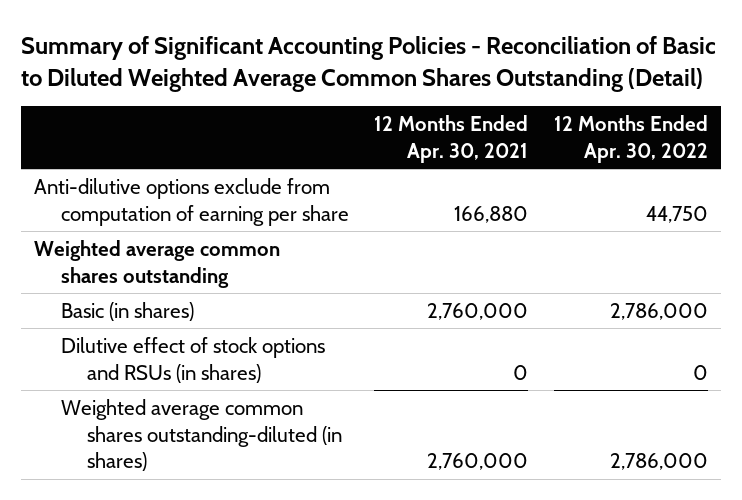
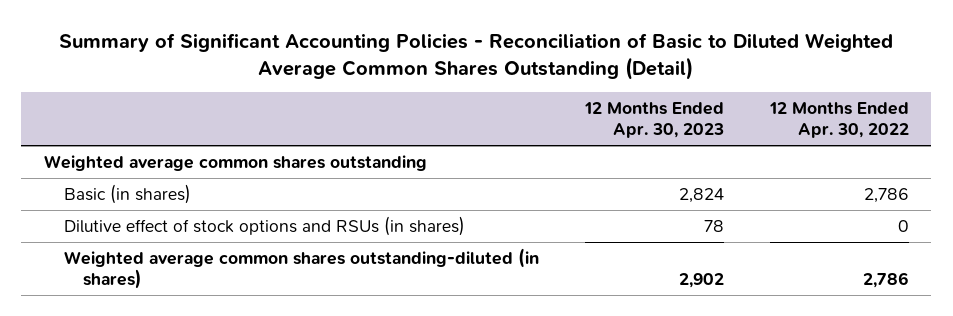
- | 12 Months Ended Apr. 30, 2021 | 12 Months Ended Apr. 30, 2022
+ | 12 Months Ended Apr. 30, 2023 | 12 Months Ended Apr. 30, 2022
- Anti-dilutive options exclude from computation of earning per share | 166,880 | 44,750
- Basic (in shares) | 2,760,000 | 2,786,000
+ Basic (in shares) | 2,824 | 2,786
- Weighted average common shares outstanding-diluted (in shares) | 2,760,000 | 2,786,000
+ Weighted average common shares outstanding-diluted (in shares) | 2,902 | 2,786

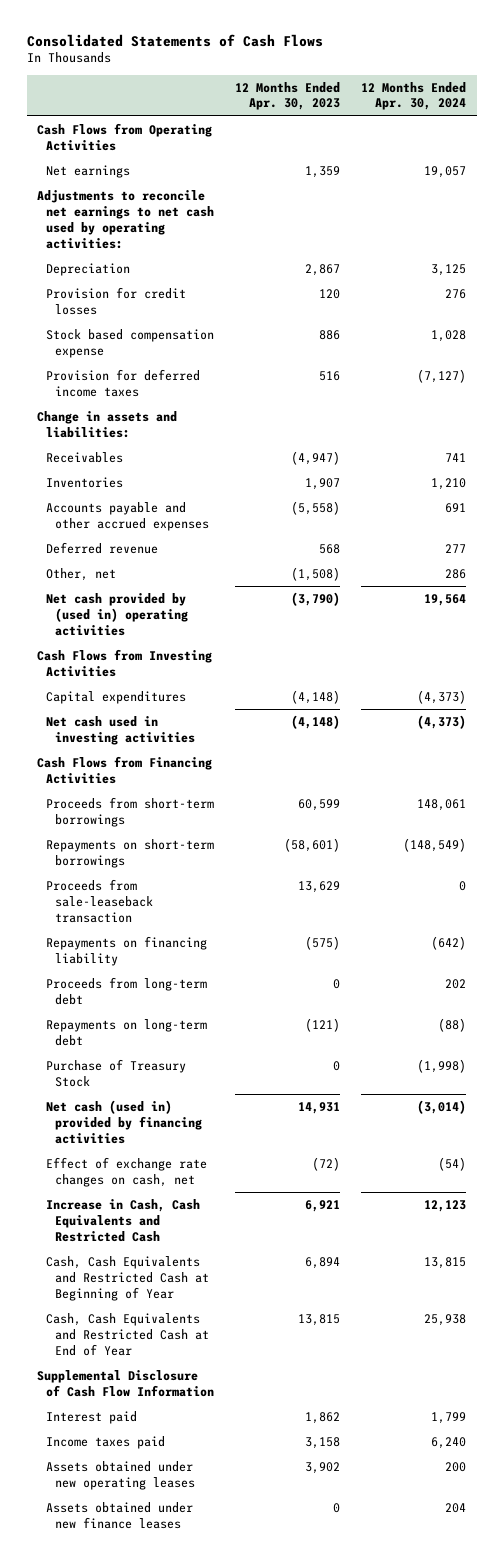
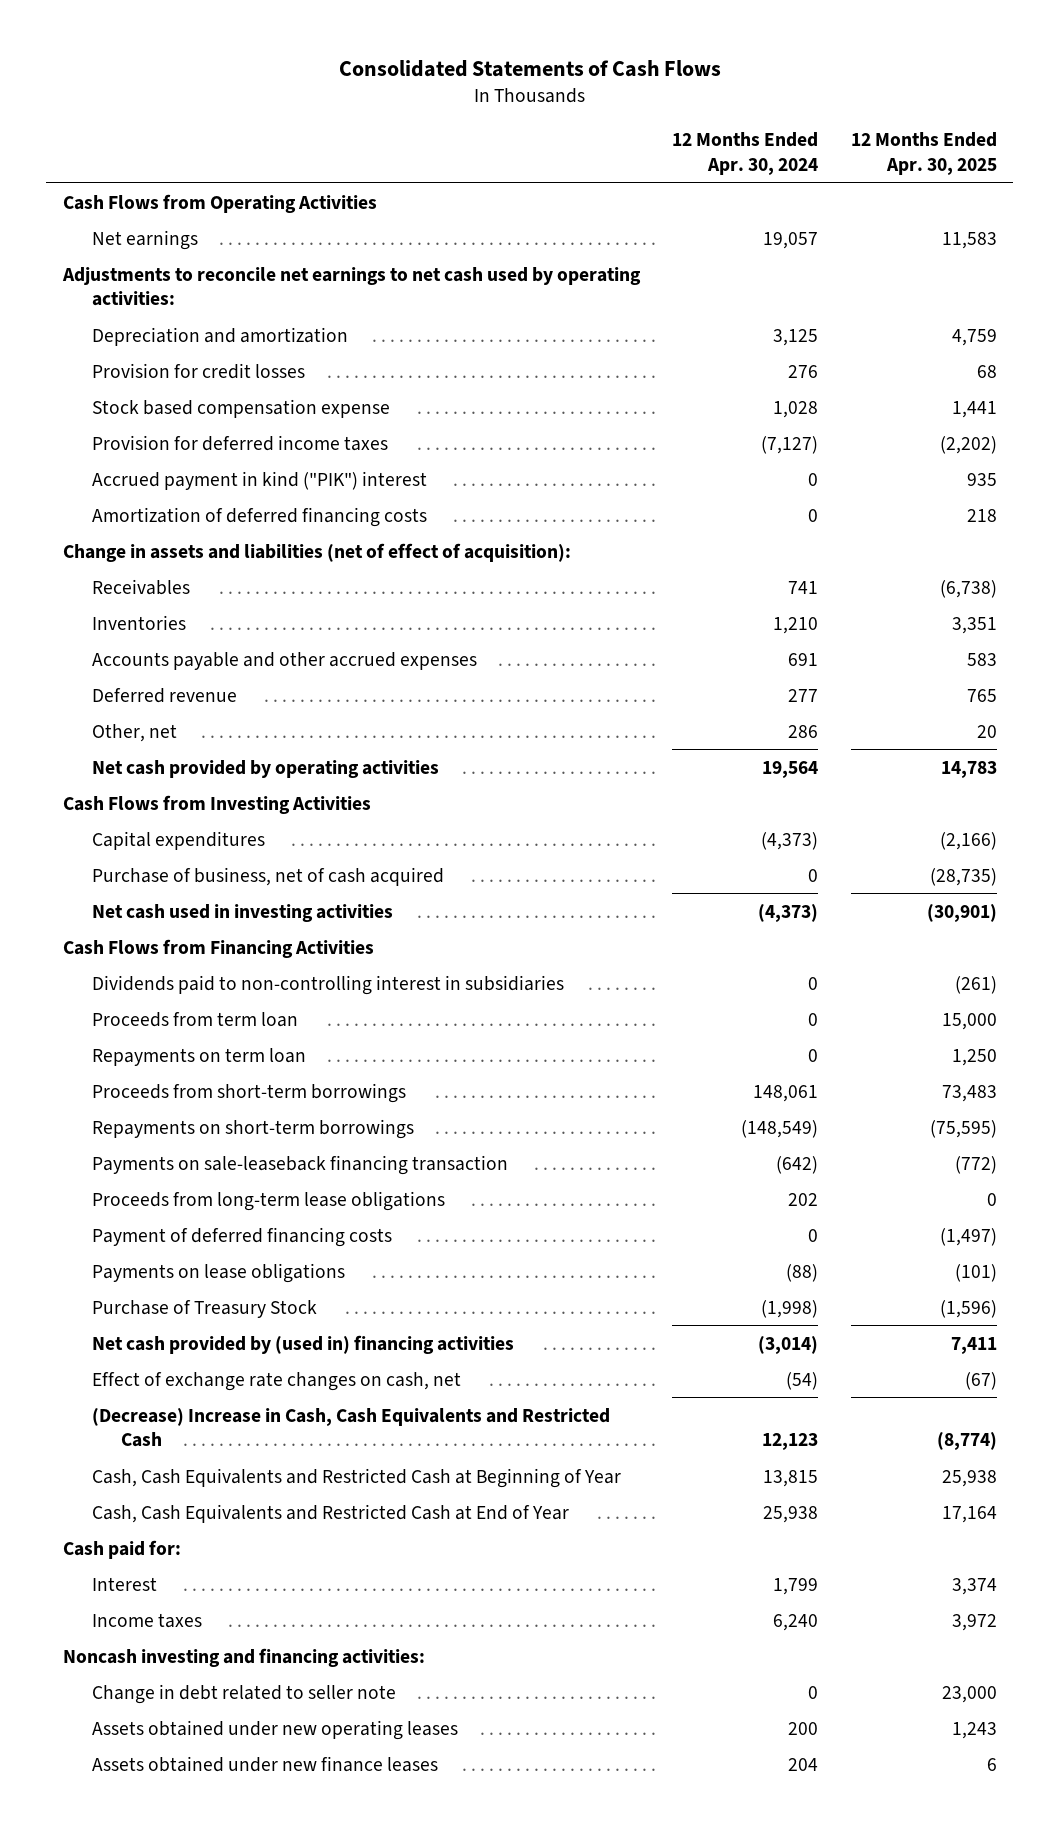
- | 12 Months Ended Apr. 30, 2023 | 12 Months Ended Apr. 30, 2024
+ | 12 Months Ended Apr. 30, 2024 | 12 Months Ended Apr. 30, 2025
- Depreciation | 2,867 | 3,125
+ Depreciation and amortization | 3,125 | 4,759
- Change in assets and liabilities:
+ Accrued payment in kind ("PIK") interest | 0 | 935
+ Amortization of deferred financing costs | 0 | 218
+ Change in assets and liabilities (net of effect of acquisition):
- Net cash provided by (used in) operating activities | (3,790) | 19,564
+ Net cash provided by operating activities | 19,564 | 14,783
+ Purchase of business, net of cash acquired | 0 | (28,735)
+ Dividends paid to non-controlling interest in subsidiaries | 0 | (261)
+ Proceeds from term loan | 0 | 15,000
+ Repayments on term loan | 0 | 1,250
- Proceeds from sale-leaseback transaction | 13,629 | 0
- Repayments on financing liability | (575) | (642)
- Proceeds from long-term debt | 0 | 202
- Repayments on long-term debt | (121) | (88)
+ Payments on sale-leaseback financing transaction | (642) | (772)
+ Proceeds from long-term lease obligations | 202 | 0
+ Payment of deferred financing costs | 0 | (1,497)
+ Payments on lease obligations | (88) | (101)
- Net cash (used in) provided by financing activities | 14,931 | (3,014)
+ Net cash provided by (used in) financing activities | (3,014) | 7,411
- Increase in Cash, Cash Equivalents and Restricted Cash | 6,921 | 12,123
+ (Decrease) Increase in Cash, Cash Equivalents and Restricted Cash | 12,123 | (8,774)
- Supplemental Disclosure of Cash Flow Information
- Interest paid | 1,862 | 1,799
- Income taxes paid | 3,158 | 6,240
+ Cash paid for:
+ Interest | 1,799 | 3,374
+ Income taxes | 6,240 | 3,972
+ Noncash investing and financing activities:
+ Change in debt related to seller note | 0 | 23,000

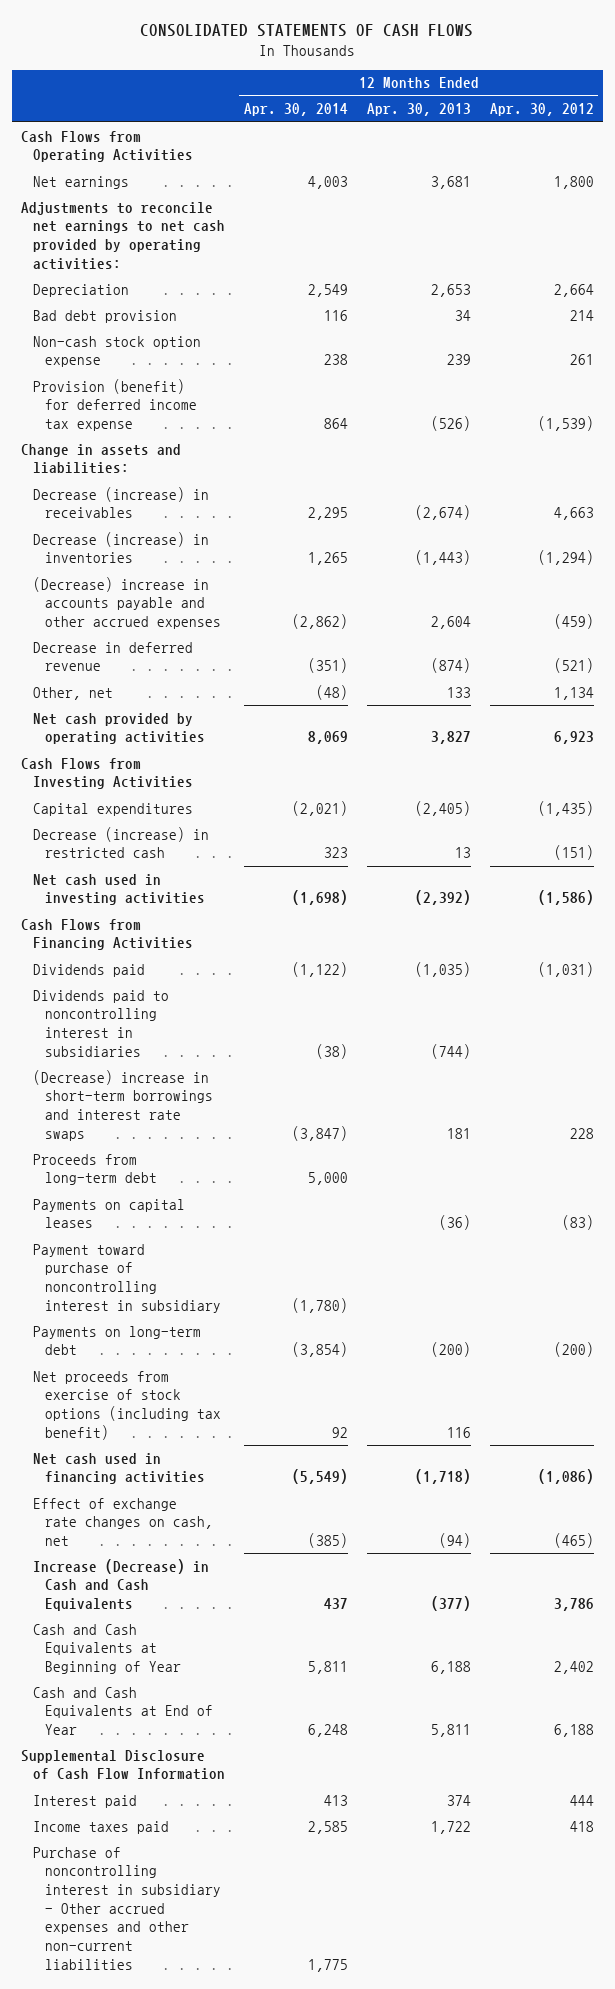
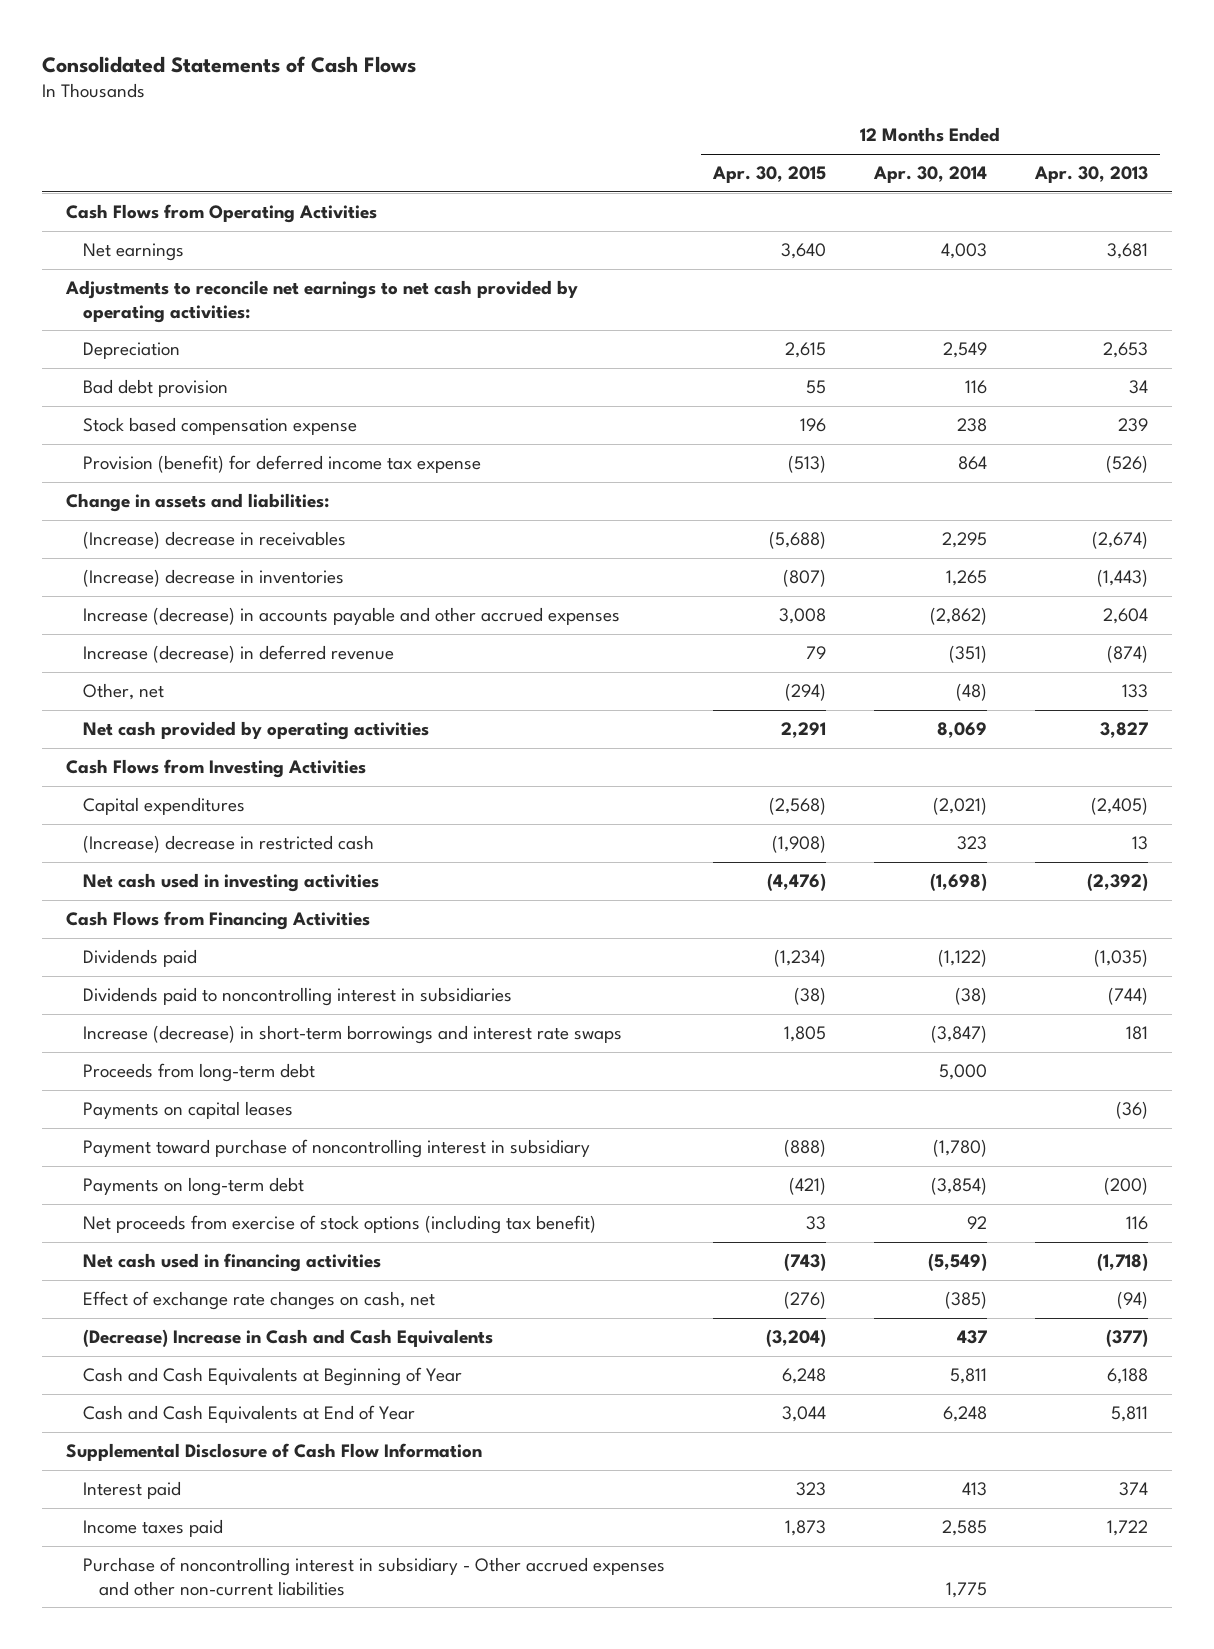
- CONSOLIDATED STATEMENTS OF CASH FLOWS
+ Consolidated Statements of Cash Flows
- | 12 Months Ended Apr. 30, 2014 | 12 Months Ended Apr. 30, 2013 | 12 Months Ended Apr. 30, 2012
+ | 12 Months Ended Apr. 30, 2015 | 12 Months Ended Apr. 30, 2014 | 12 Months Ended Apr. 30, 2013
- Non-cash stock option expense | 238 | 239 | 261
+ Stock based compensation expense | 196 | 238 | 239
- Decrease (increase) in receivables | 2,295 | (2,674) | 4,663
- Decrease (increase) in inventories | 1,265 | (1,443) | (1,294)
- (Decrease) increase in accounts payable and other accrued expenses | (2,862) | 2,604 | (459)
- Decrease in deferred revenue | (351) | (874) | (521)
+ (Increase) decrease in receivables | (5,688) | 2,295 | (2,674)
+ (Increase) decrease in inventories | (807) | 1,265 | (1,443)
+ Increase (decrease) in accounts payable and other accrued expenses | 3,008 | (2,862) | 2,604
+ Increase (decrease) in deferred revenue | 79 | (351) | (874)
- Decrease (increase) in restricted cash | 323 | 13 | (151)
+ (Increase) decrease in restricted cash | (1,908) | 323 | 13
- (Decrease) increase in short-term borrowings and interest rate swaps | (3,847) | 181 | 228
+ Increase (decrease) in short-term borrowings and interest rate swaps | 1,805 | (3,847) | 181
- Increase (Decrease) in Cash and Cash Equivalents | 437 | (377) | 3,786
+ (Decrease) Increase in Cash and Cash Equivalents | (3,204) | 437 | (377)

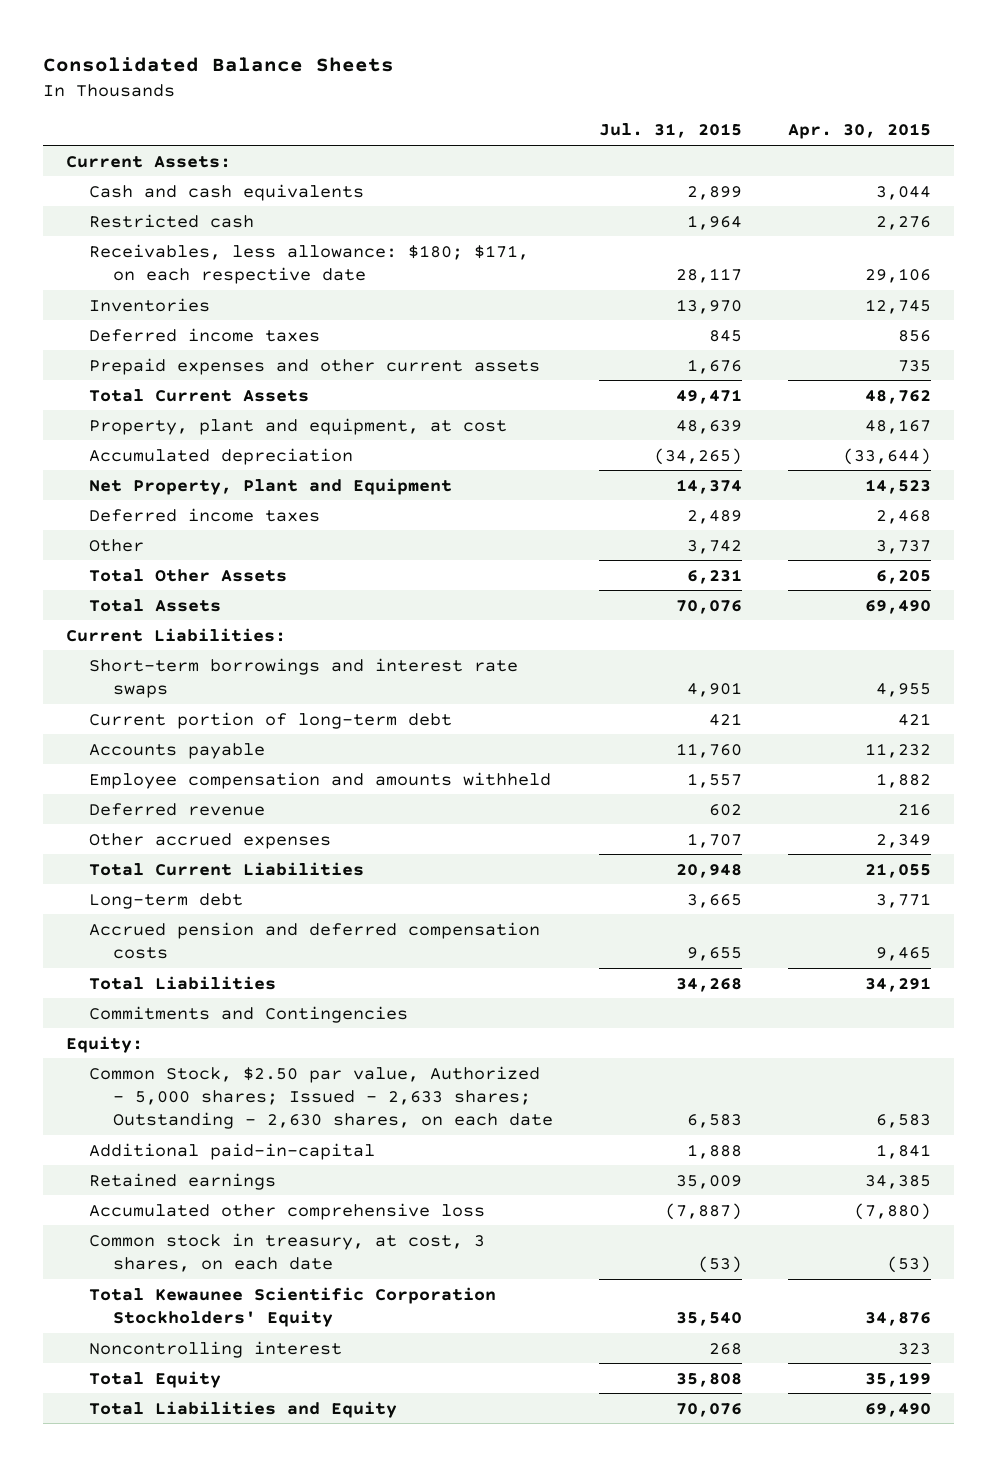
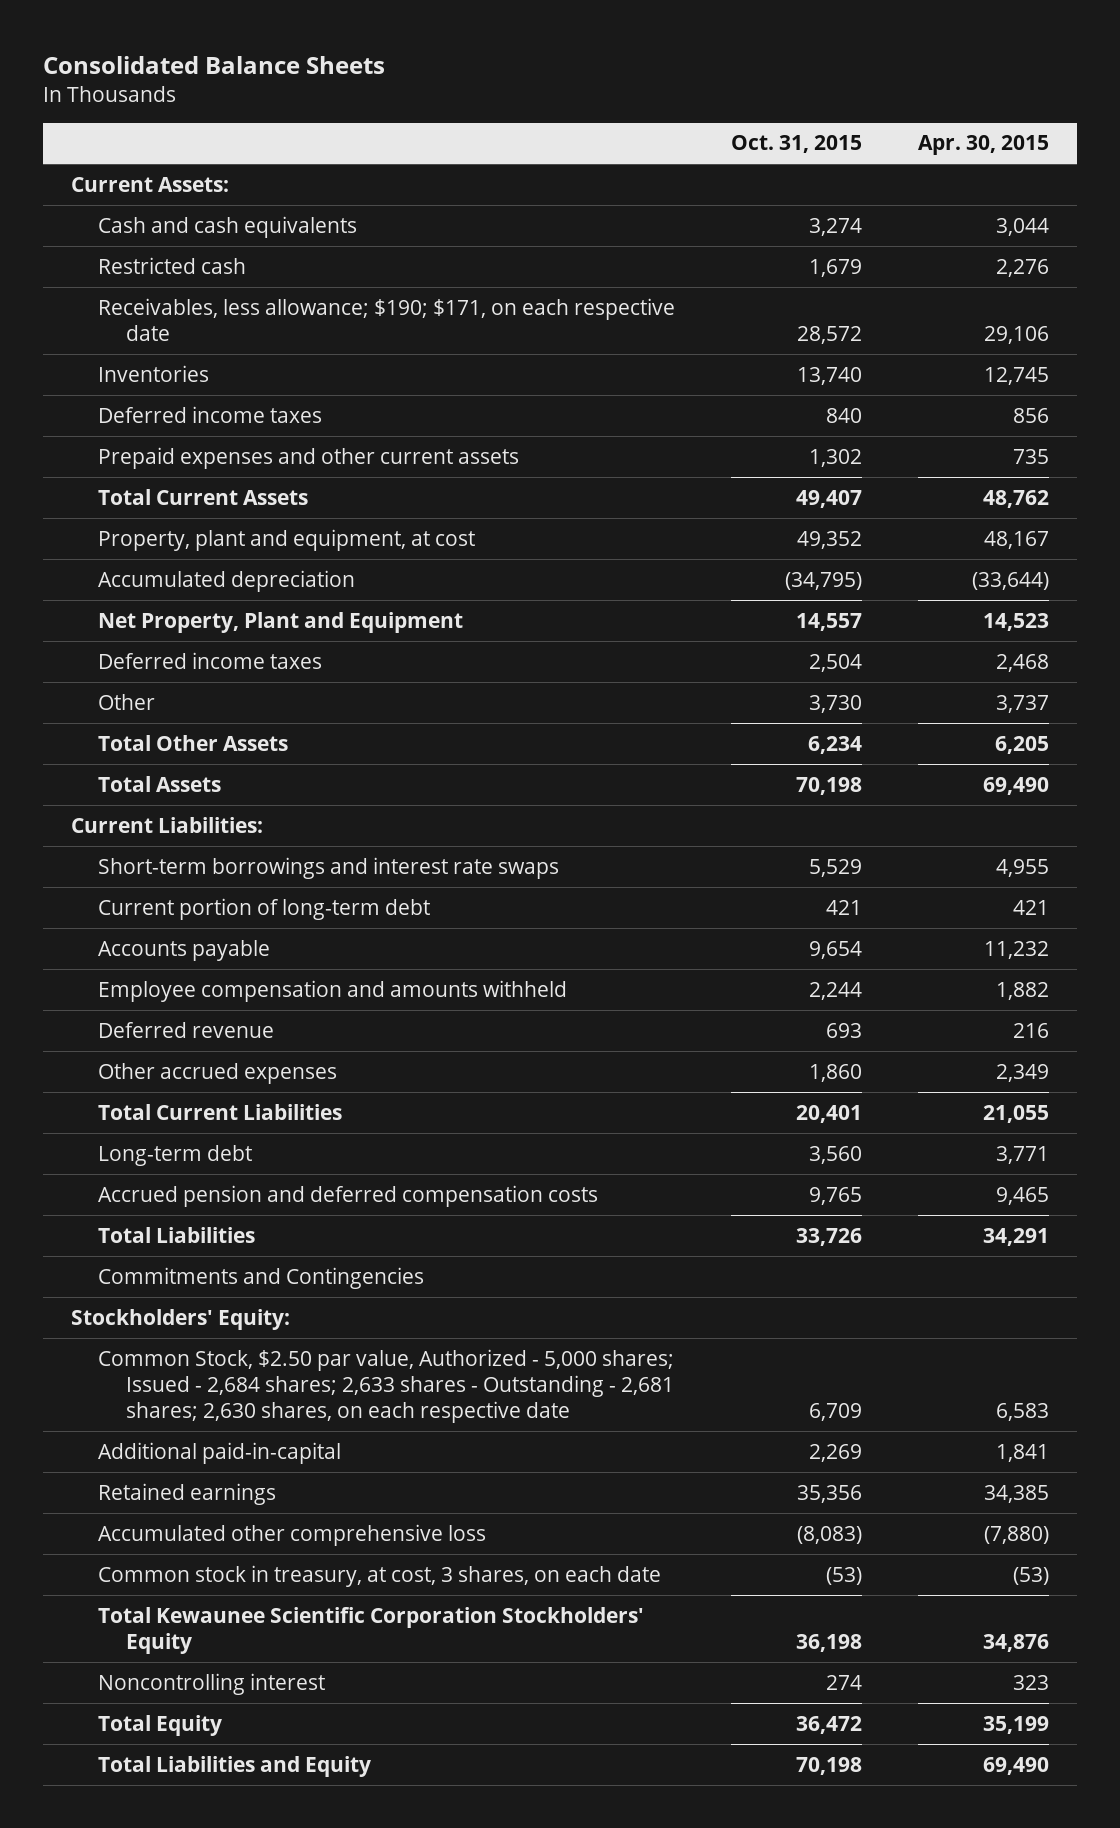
- | Jul. 31, 2015 | Apr. 30, 2015
+ | Oct. 31, 2015 | Apr. 30, 2015
- Receivables, less allowance: $180; $171, on each respective date | 28,117 | 29,106
+ Receivables, less allowance; $190; $171, on each respective date | 28,572 | 29,106
- Equity:
- Common Stock, $2.50 par value, Authorized - 5,000 shares; Issued - 2,633 shares; Outstanding - 2,630 shares, on each date | 6,583 | 6,583
+ Stockholders' Equity:
+ Common Stock, $2.50 par value, Authorized - 5,000 shares; Issued - 2,684 shares; 2,633 shares - Outstanding - 2,681 shares; 2,630 shares, on each respective date | 6,709 | 6,583

